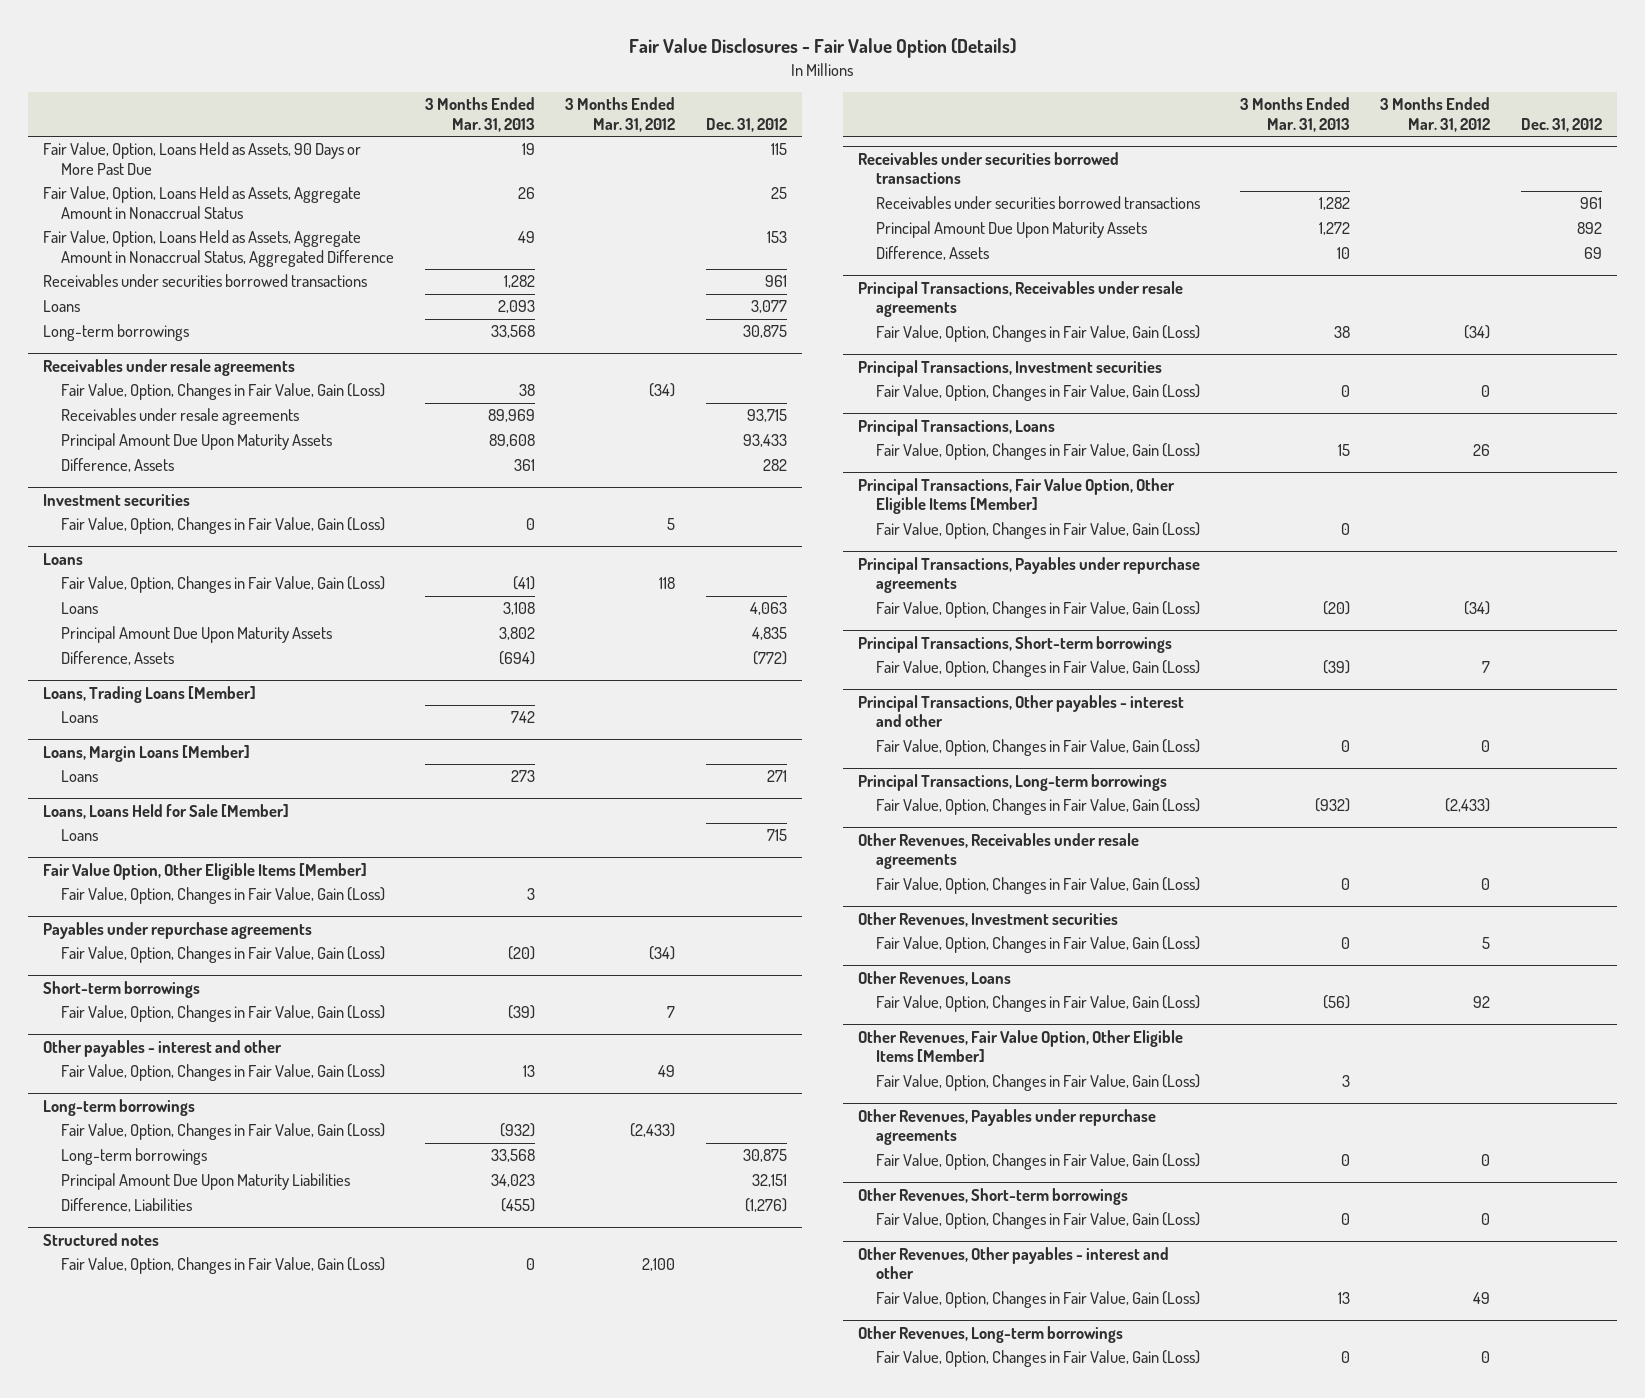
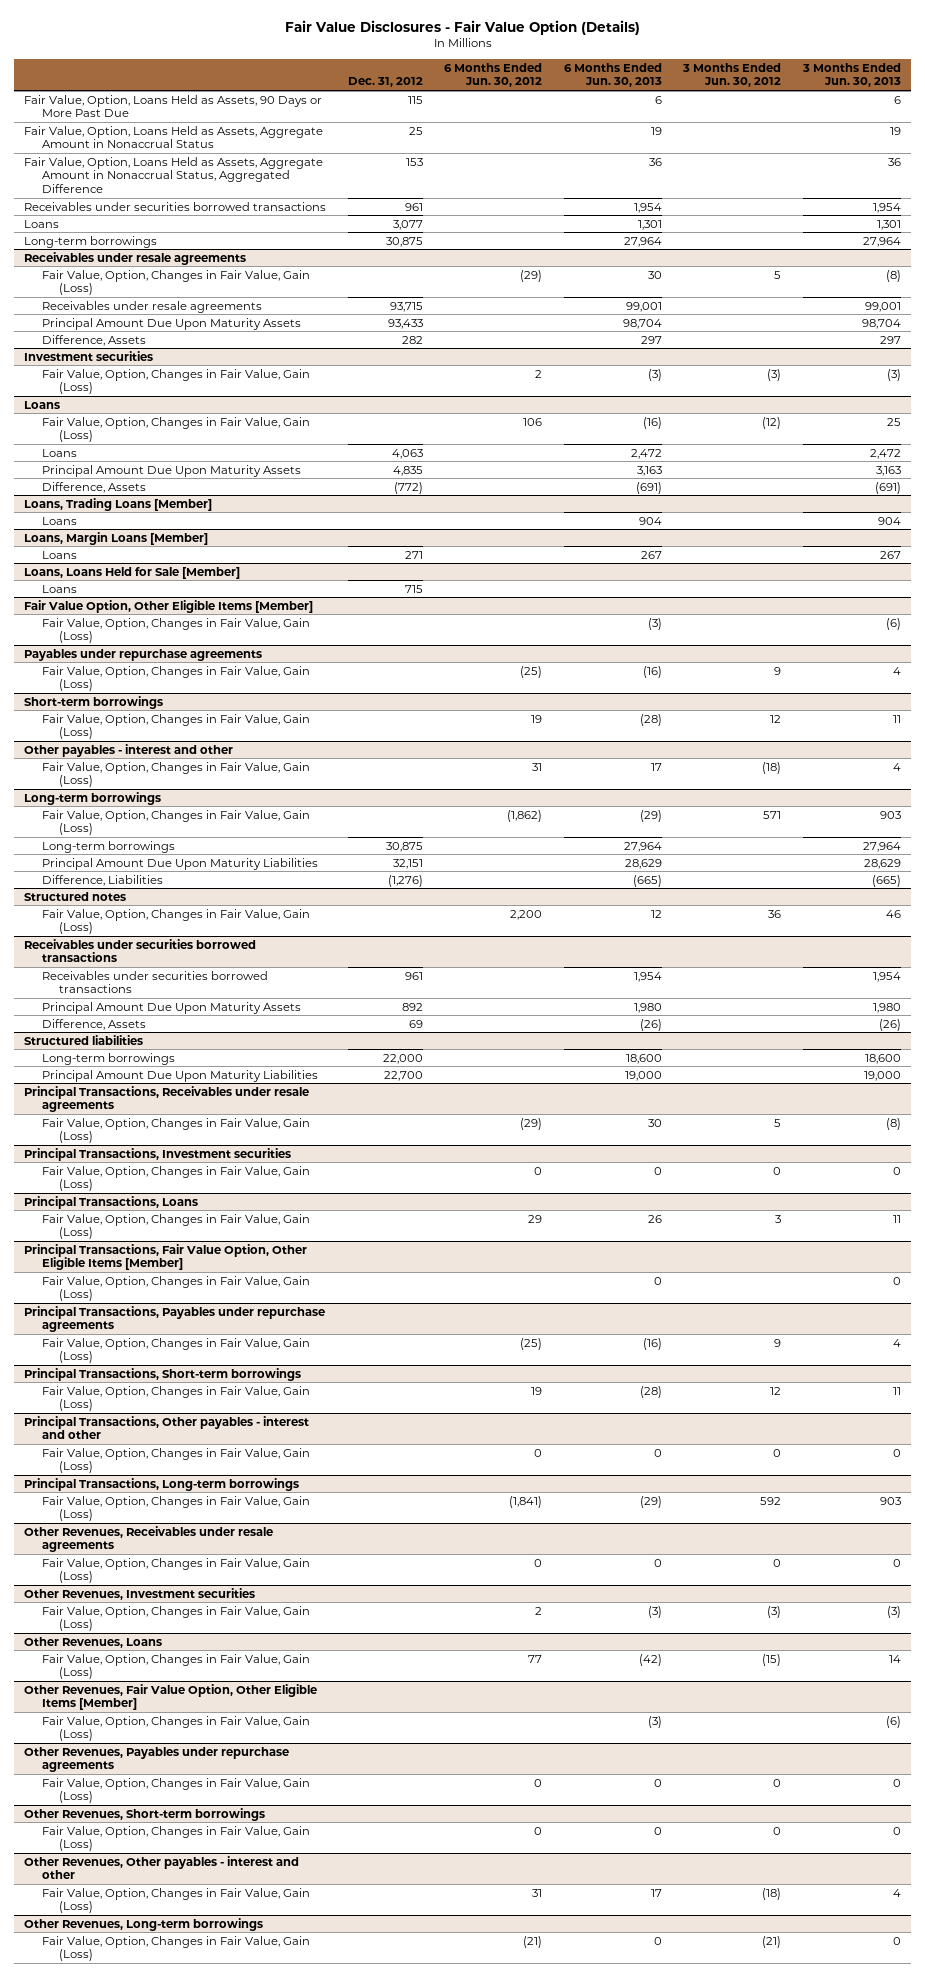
- | 3 Months Ended Mar. 31, 2013 | 3 Months Ended Mar. 31, 2012 | Dec. 31, 2012
+ | Dec. 31, 2012 | 6 Months Ended Jun. 30, 2012 | 6 Months Ended Jun. 30, 2013 | 3 Months Ended Jun. 30, 2012 | 3 Months Ended Jun. 30, 2013
+ Structured liabilities
+ Long-term borrowings | 22,000 | | 18,600 | | 18,600
+ Principal Amount Due Upon Maturity Liabilities | 22,700 | | 19,000 | | 19,000

